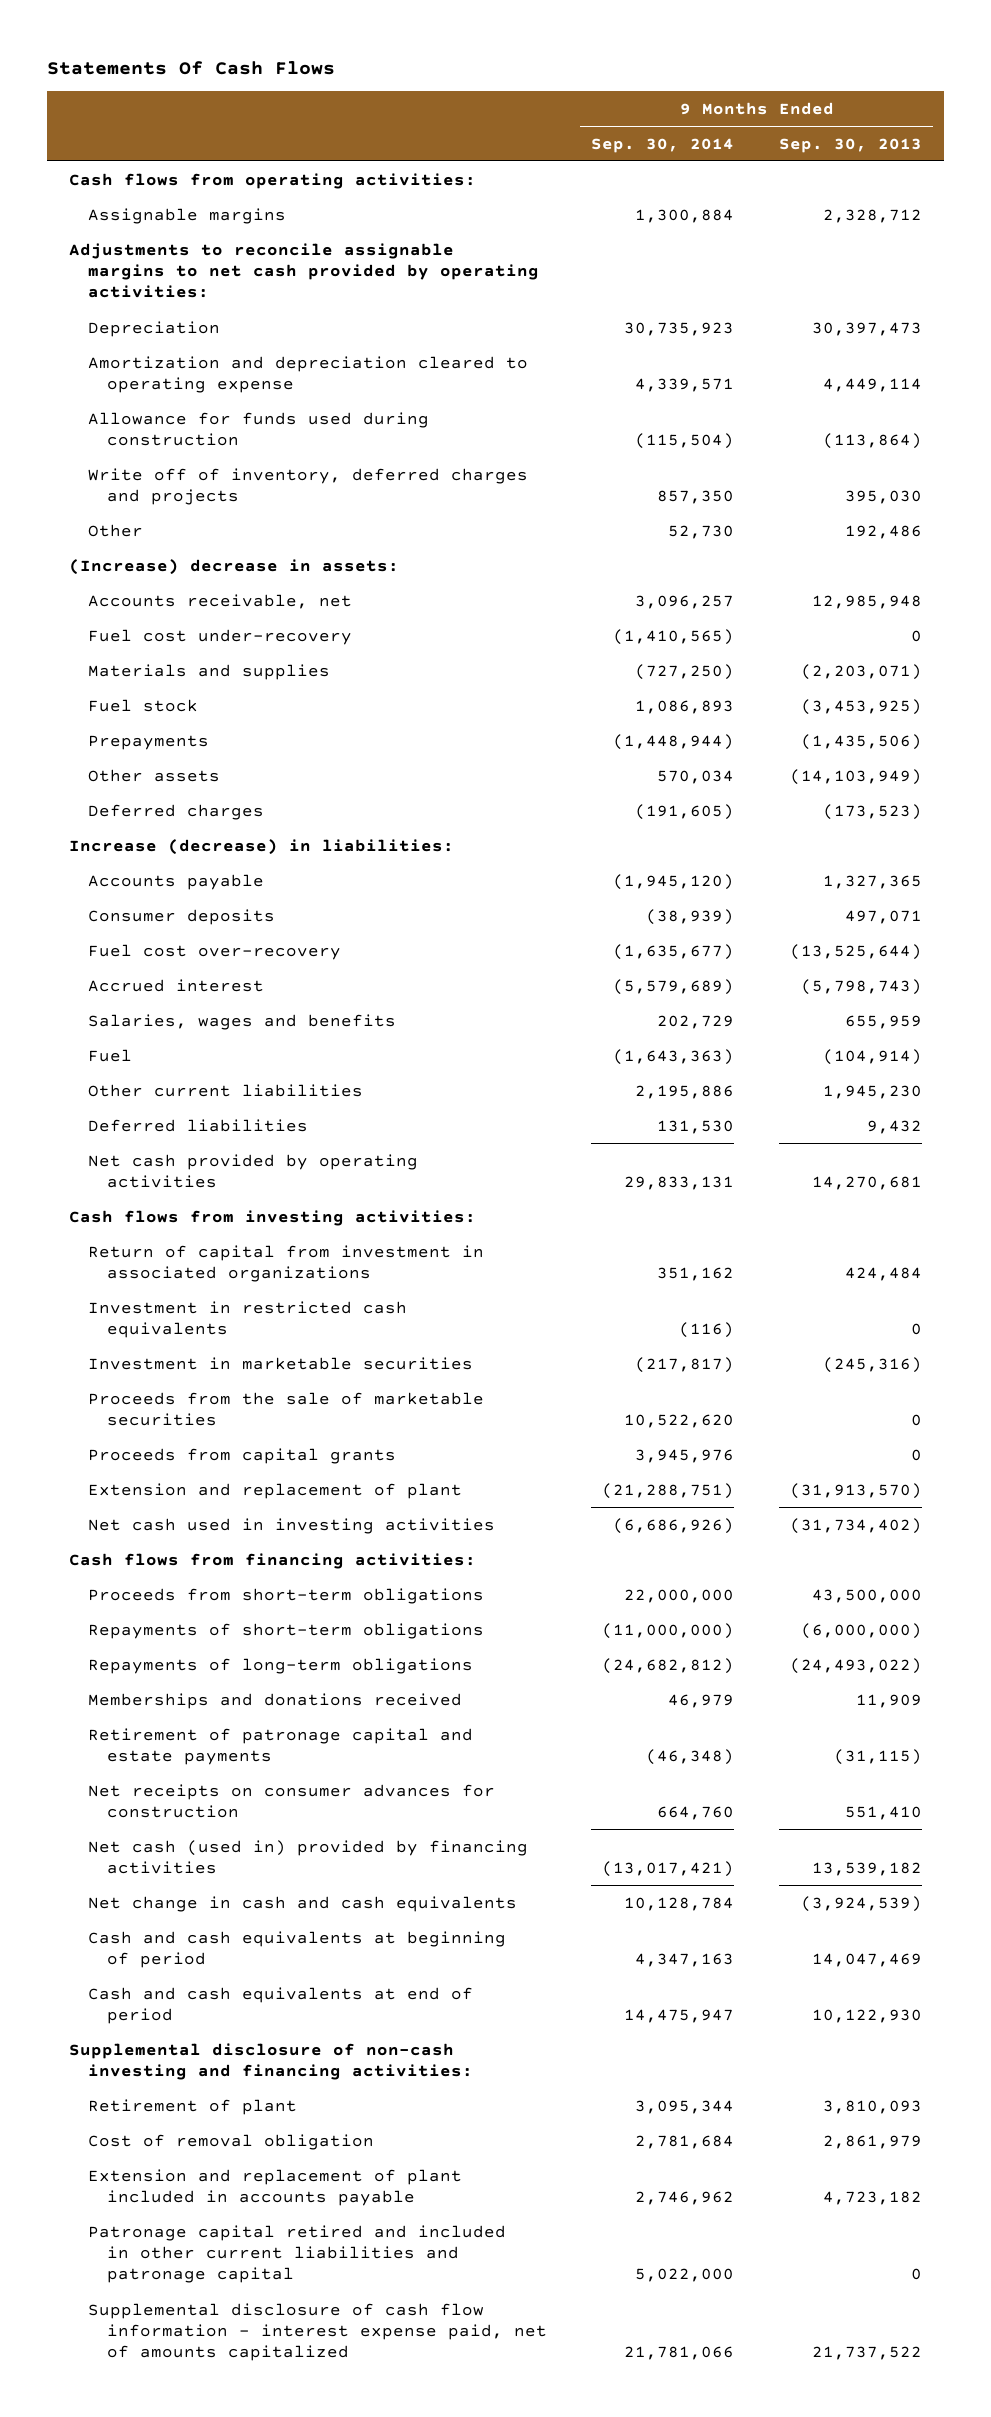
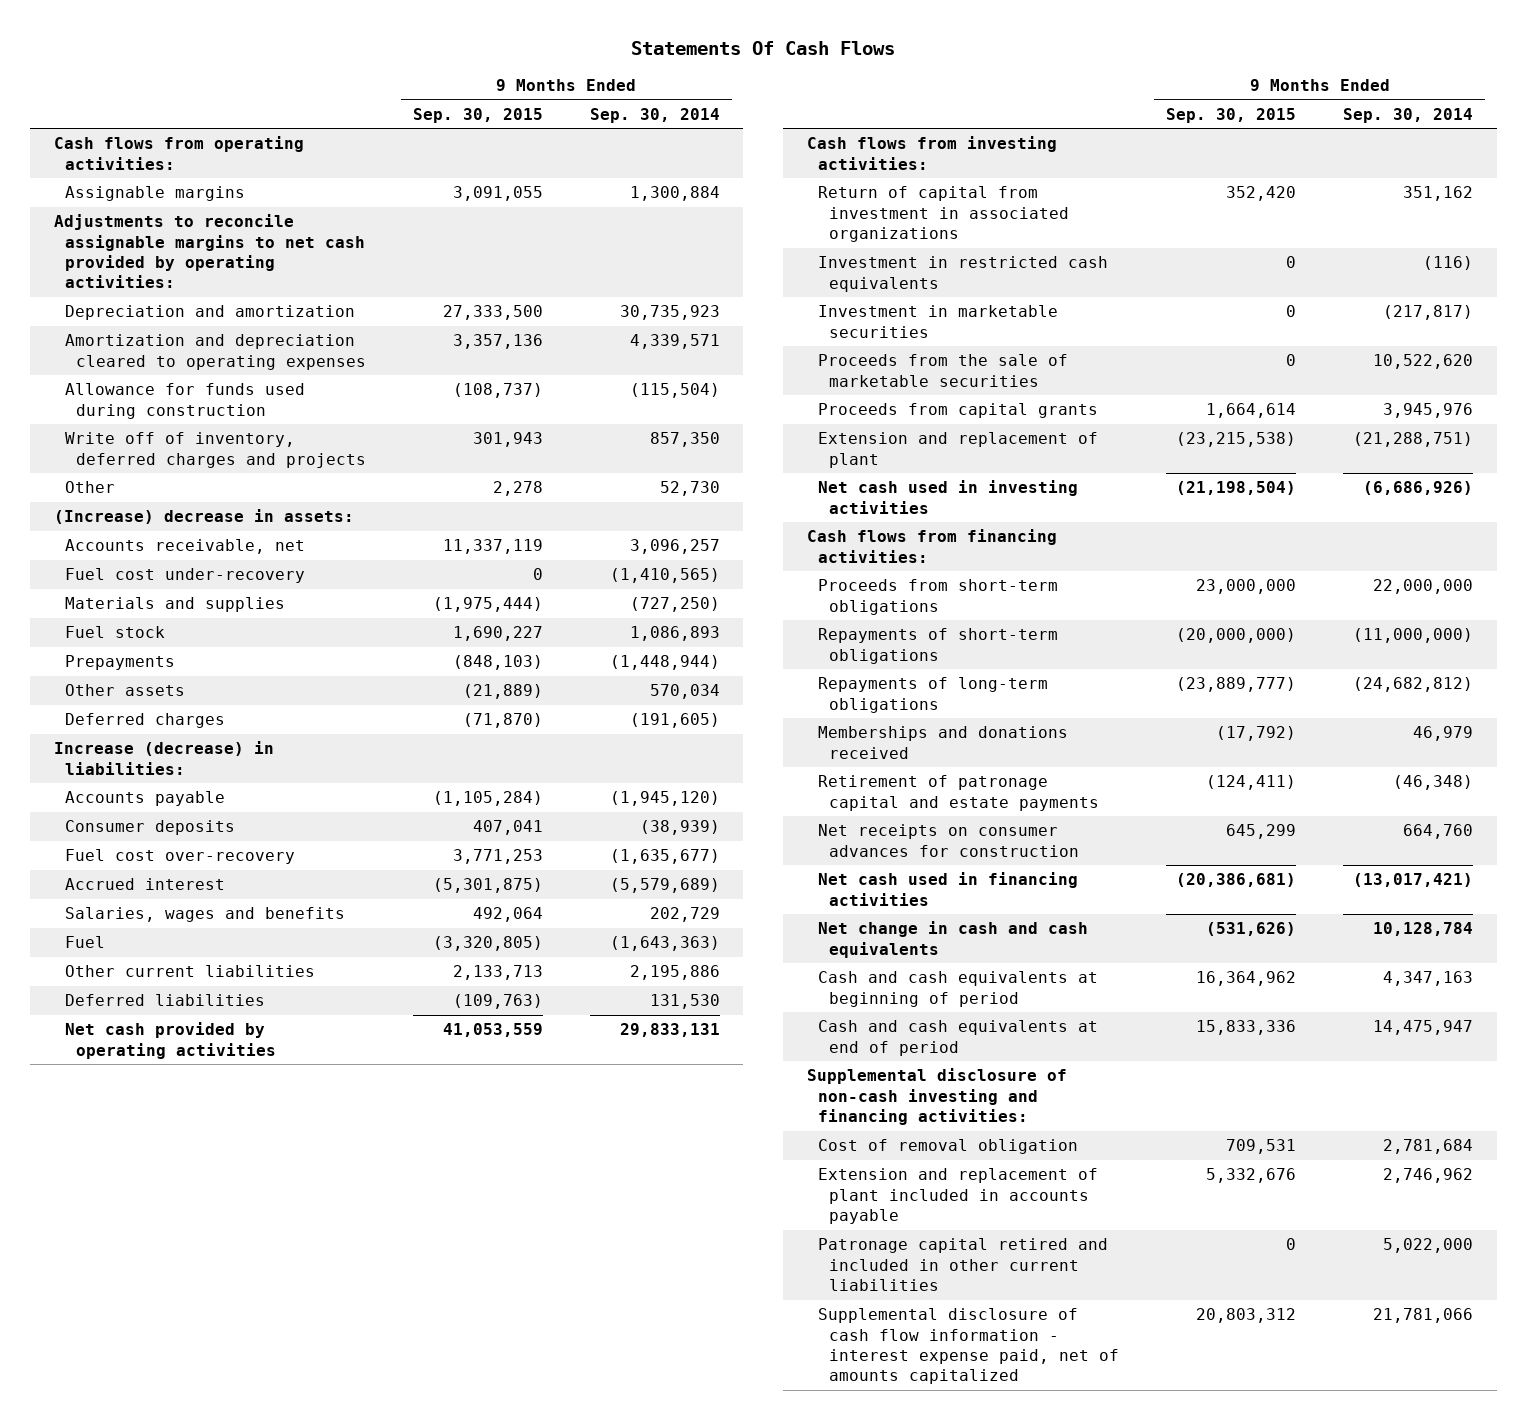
- | 9 Months Ended Sep. 30, 2014 | 9 Months Ended Sep. 30, 2013
+ | 9 Months Ended Sep. 30, 2015 | 9 Months Ended Sep. 30, 2014
- Depreciation | 30,735,923 | 30,397,473
- Amortization and depreciation cleared to operating expense | 4,339,571 | 4,449,114
+ Depreciation and amortization | 27,333,500 | 30,735,923
+ Amortization and depreciation cleared to operating expenses | 3,357,136 | 4,339,571
- Net cash (used in) provided by financing activities | (13,017,421) | 13,539,182
+ Net cash used in financing activities | (20,386,681) | (13,017,421)
- Retirement of plant | 3,095,344 | 3,810,093
- Patronage capital retired and included in other current liabilities and patronage capital | 5,022,000 | 0
+ Patronage capital retired and included in other current liabilities | 0 | 5,022,000

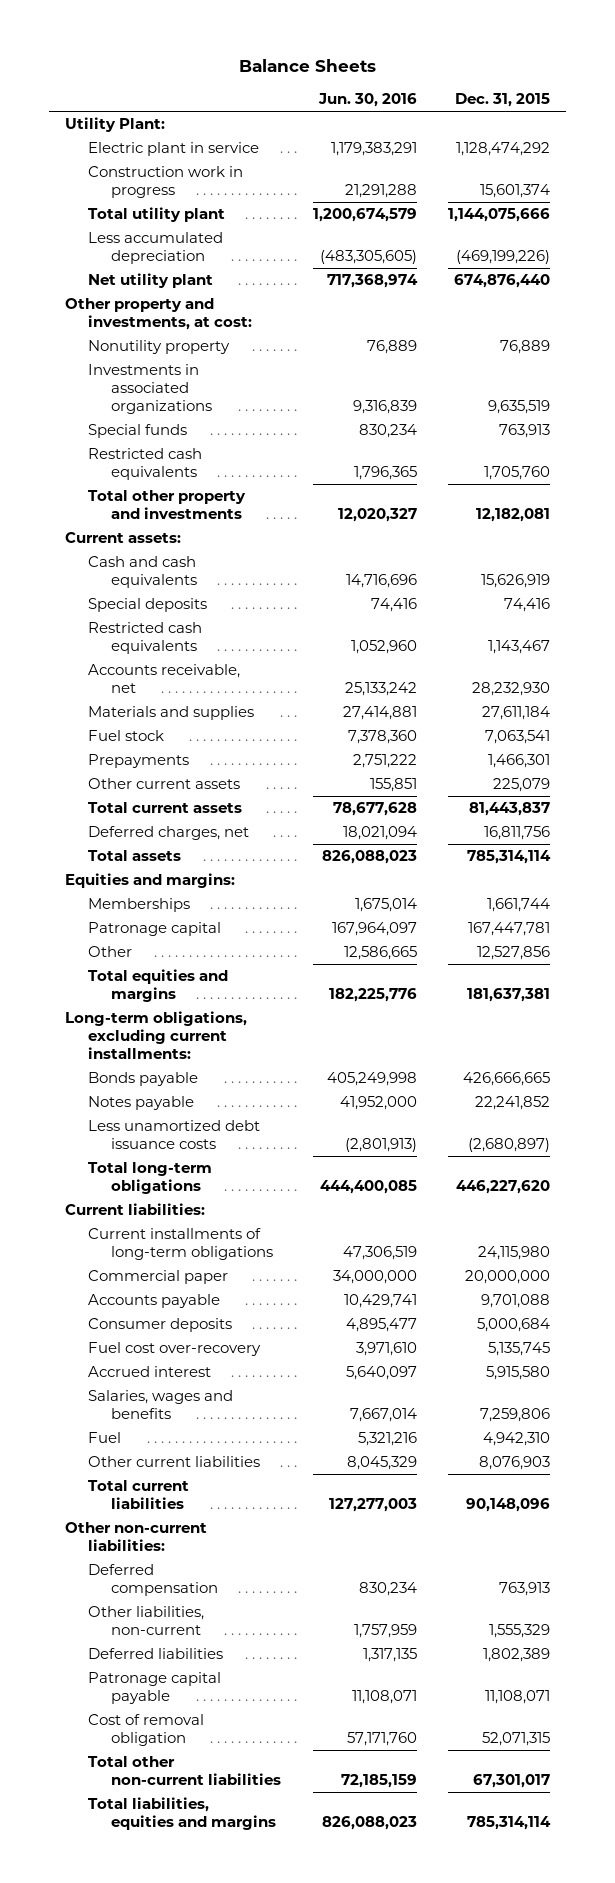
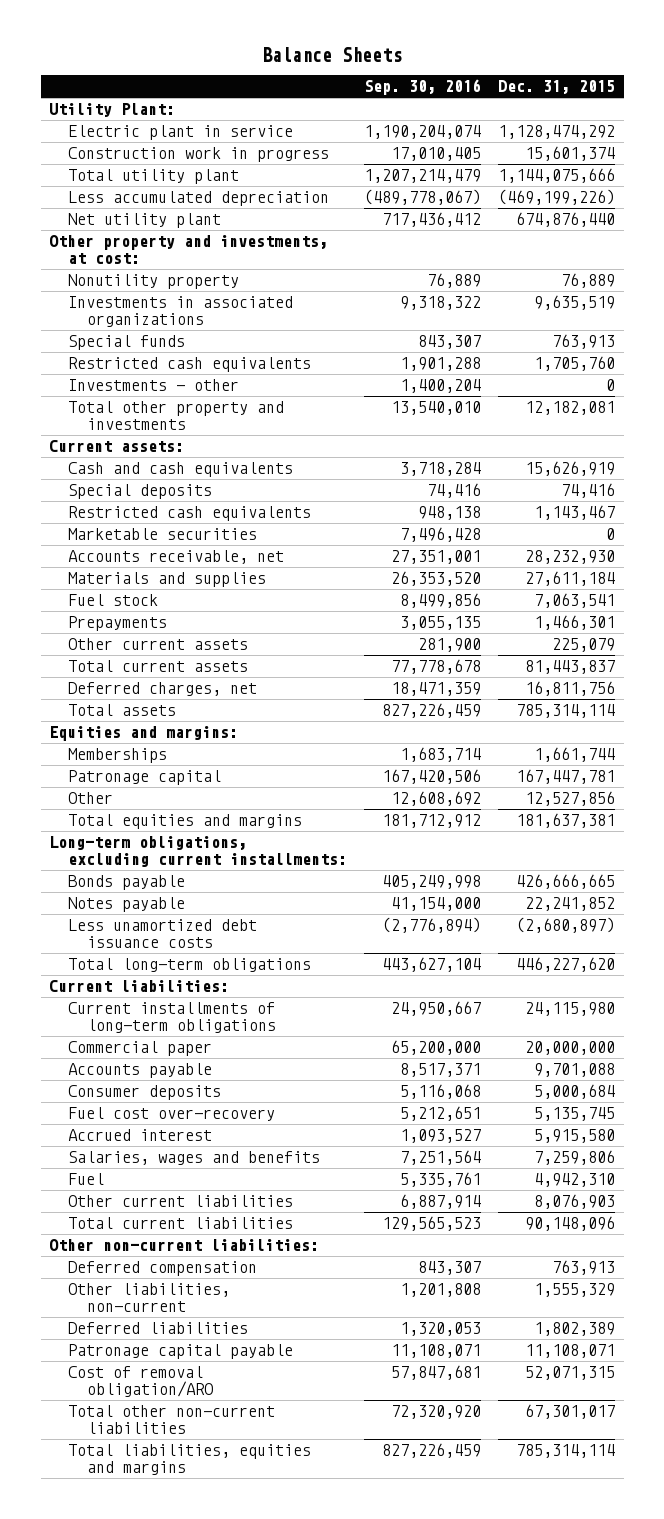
- | Jun. 30, 2016 | Dec. 31, 2015
+ | Sep. 30, 2016 | Dec. 31, 2015
+ Investments - other | 1,400,204 | 0
+ Marketable securities | 7,496,428 | 0
- Cost of removal obligation | 57,171,760 | 52,071,315
+ Cost of removal obligation/ARO | 57,847,681 | 52,071,315

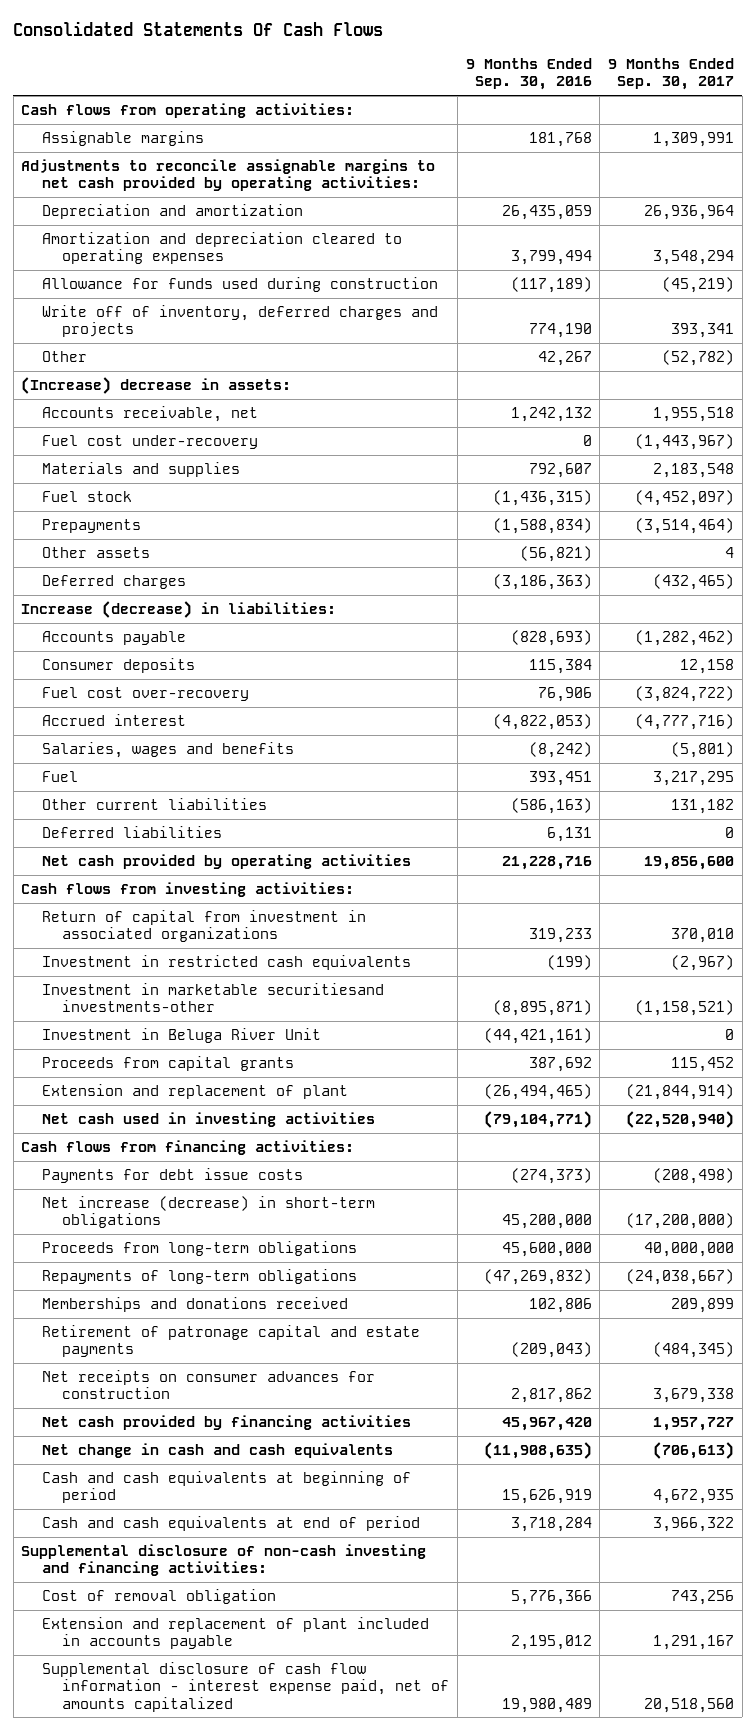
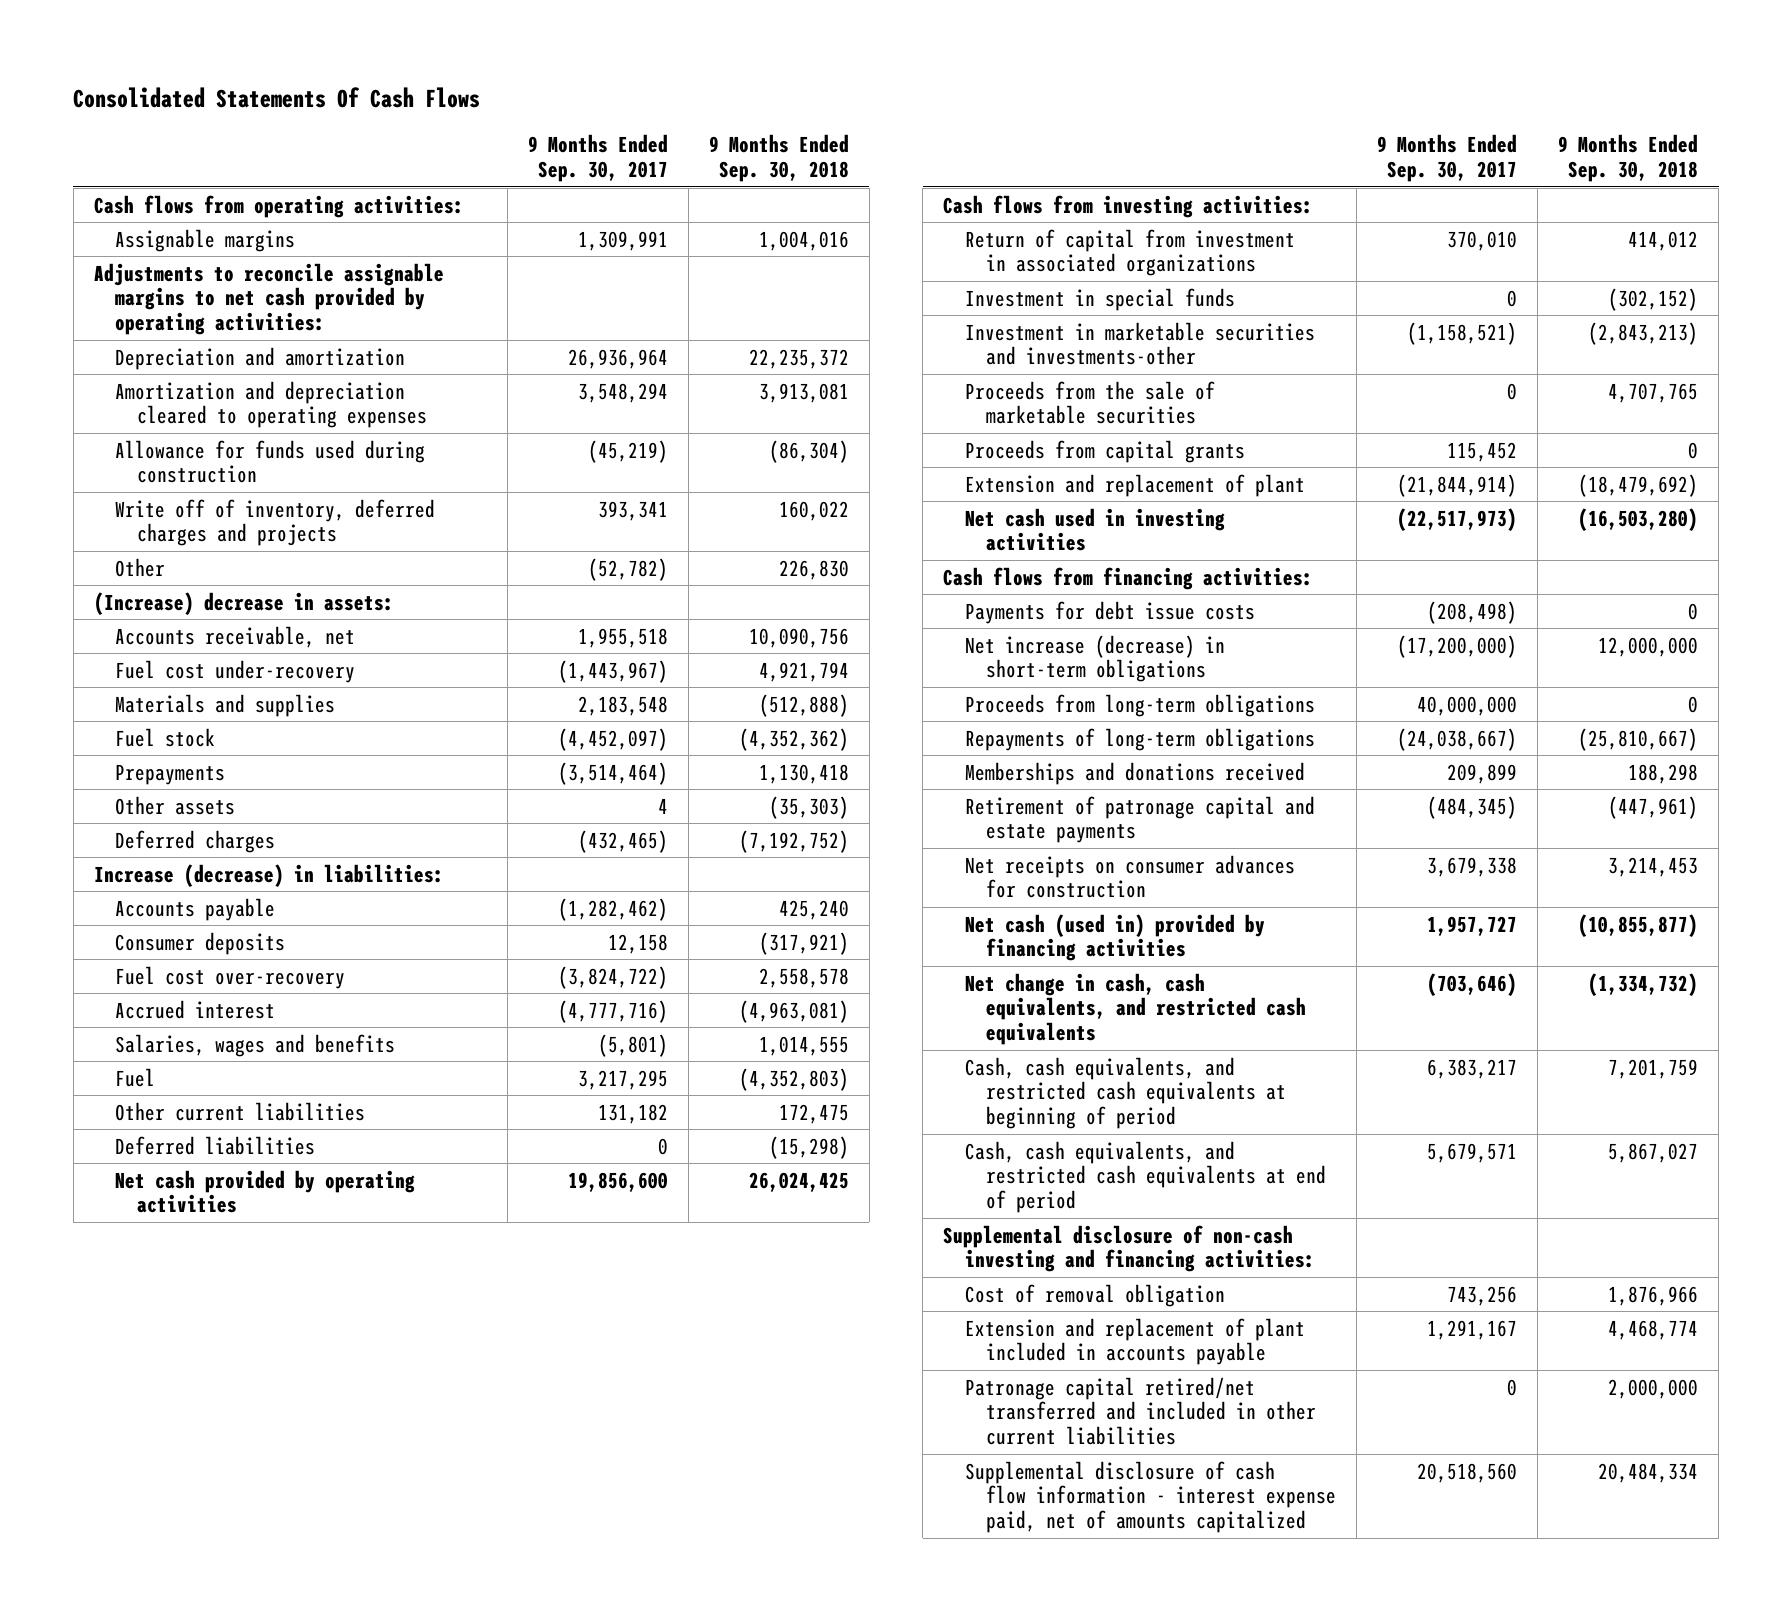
- | 9 Months Ended Sep. 30, 2016 | 9 Months Ended Sep. 30, 2017
+ | 9 Months Ended Sep. 30, 2017 | 9 Months Ended Sep. 30, 2018
- Investment in restricted cash equivalents | (199) | (2,967)
- Investment in marketable securitiesand investments-other | (8,895,871) | (1,158,521)
- Investment in Beluga River Unit | (44,421,161) | 0
+ Investment in special funds | 0 | (302,152)
+ Investment in marketable securities and investments-other | (1,158,521) | (2,843,213)
+ Proceeds from the sale of marketable securities | 0 | 4,707,765
- Net cash used in investing activities | (79,104,771) | (22,520,940)
+ Net cash used in investing activities | (22,517,973) | (16,503,280)
- Net cash provided by financing activities | 45,967,420 | 1,957,727
- Net change in cash and cash equivalents | (11,908,635) | (706,613)
- Cash and cash equivalents at beginning of period | 15,626,919 | 4,672,935
- Cash and cash equivalents at end of period | 3,718,284 | 3,966,322
+ Net cash (used in) provided by financing activities | 1,957,727 | (10,855,877)
+ Net change in cash, cash equivalents, and restricted cash equivalents | (703,646) | (1,334,732)
+ Cash, cash equivalents, and restricted cash equivalents at beginning of period | 6,383,217 | 7,201,759
+ Cash, cash equivalents, and restricted cash equivalents at end of period | 5,679,571 | 5,867,027
+ Patronage capital retired/net transferred and included in other current liabilities | 0 | 2,000,000

